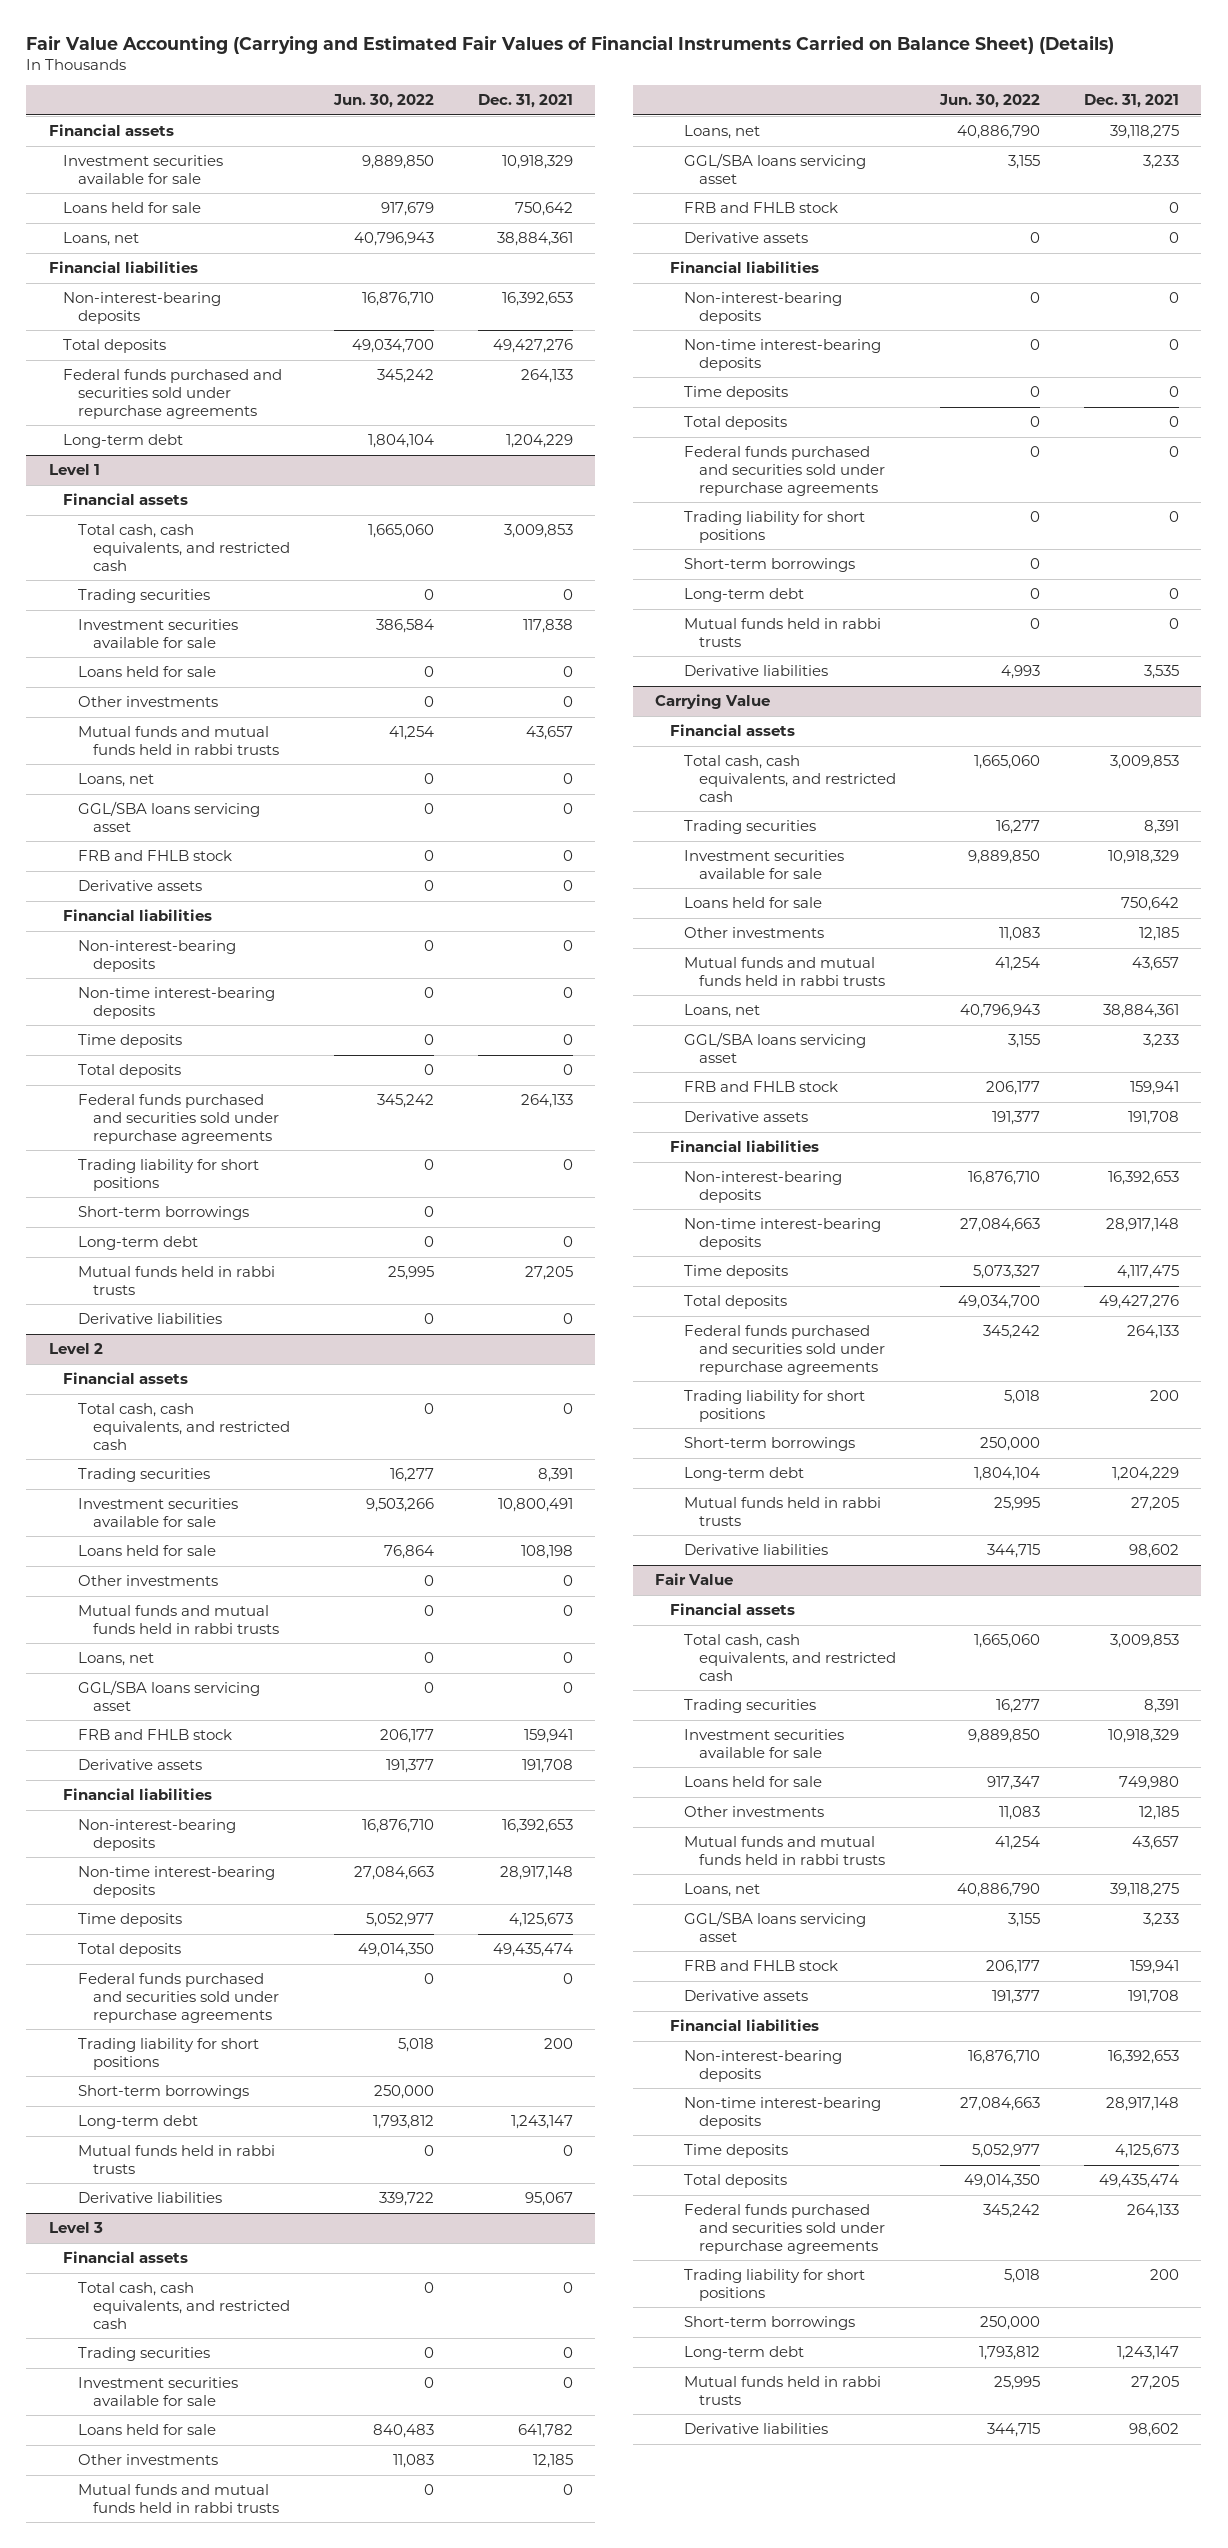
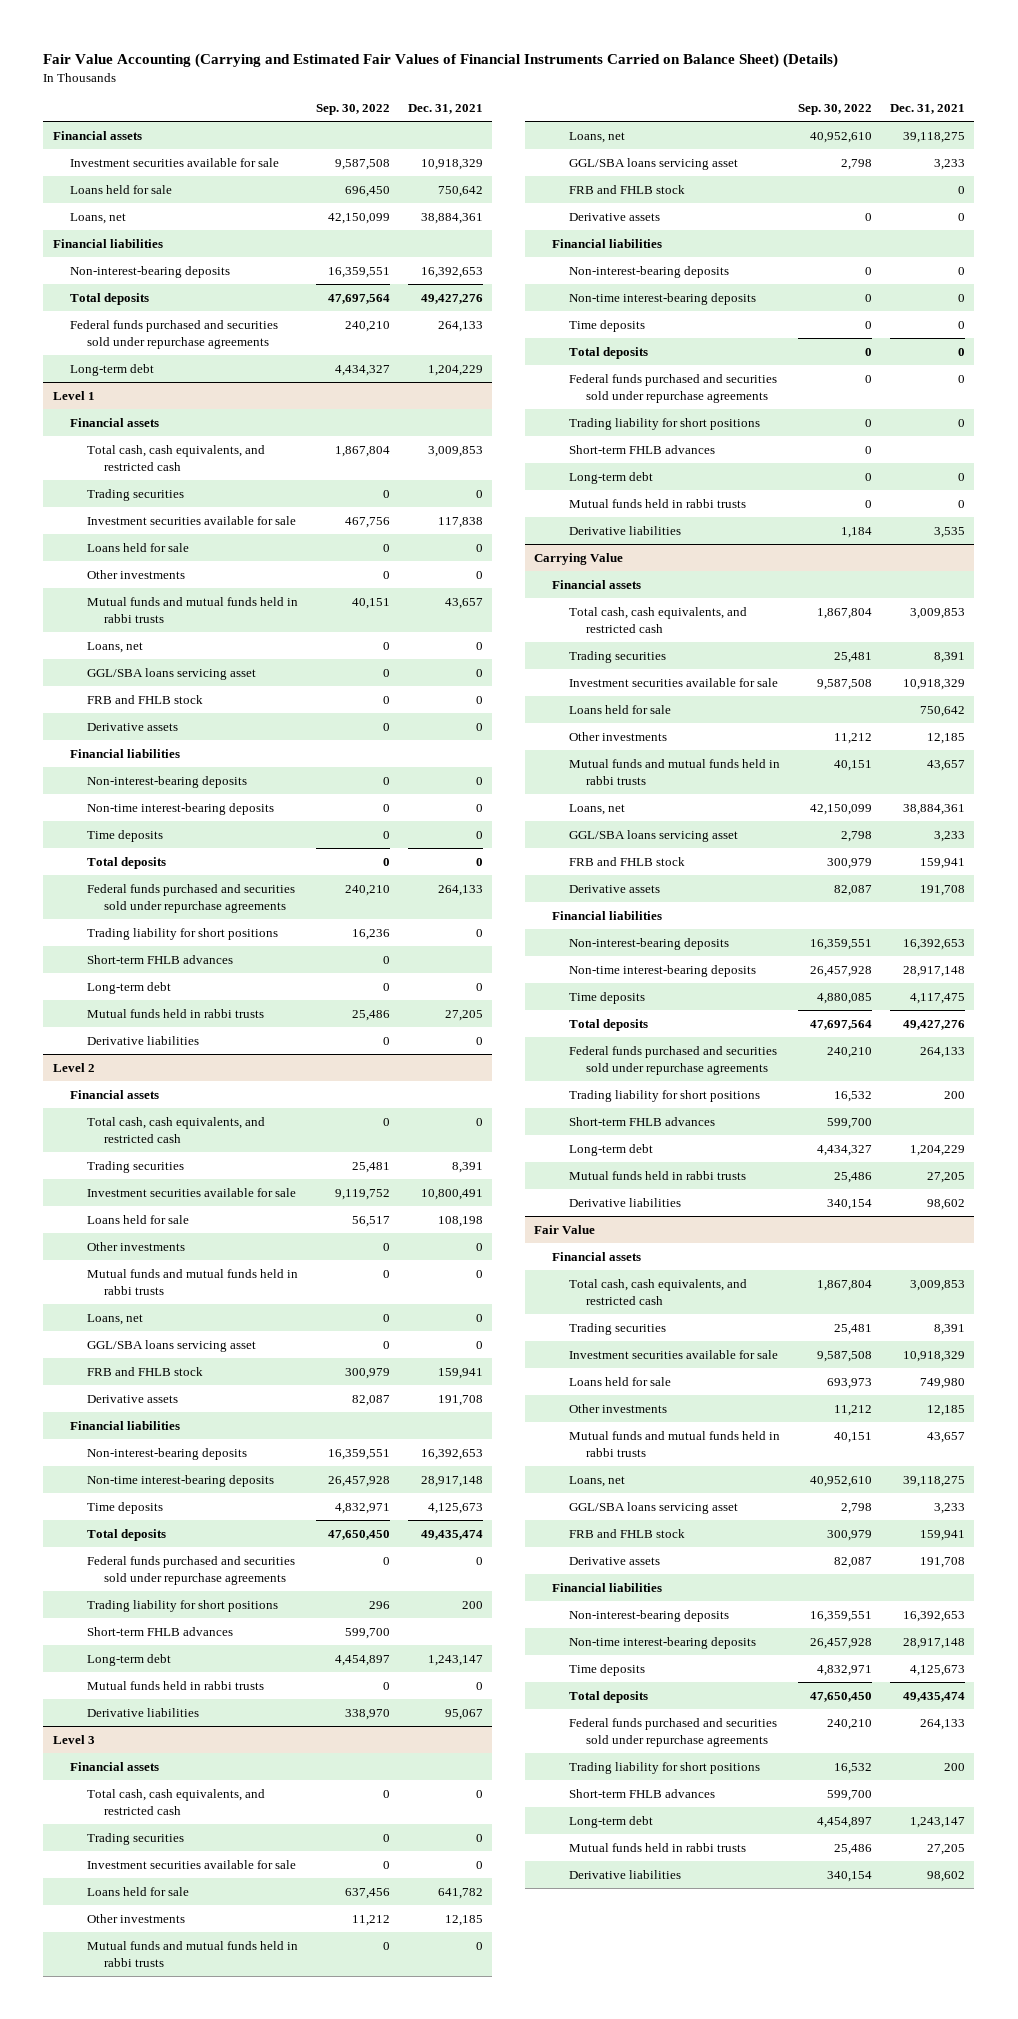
- | Jun. 30, 2022 | Dec. 31, 2021
+ | Sep. 30, 2022 | Dec. 31, 2021
@ Level 1
- Short-term borrowings | 0 |
+ Short-term FHLB advances | 0 |
@ Level 2
- Short-term borrowings | 250,000 |
+ Short-term FHLB advances | 599,700 |
@ Level 3
- Short-term borrowings | 0 |
+ Short-term FHLB advances | 0 |
@ Carrying Value
- Short-term borrowings | 250,000 |
+ Short-term FHLB advances | 599,700 |
@ Fair Value
- Short-term borrowings | 250,000 |
+ Short-term FHLB advances | 599,700 |

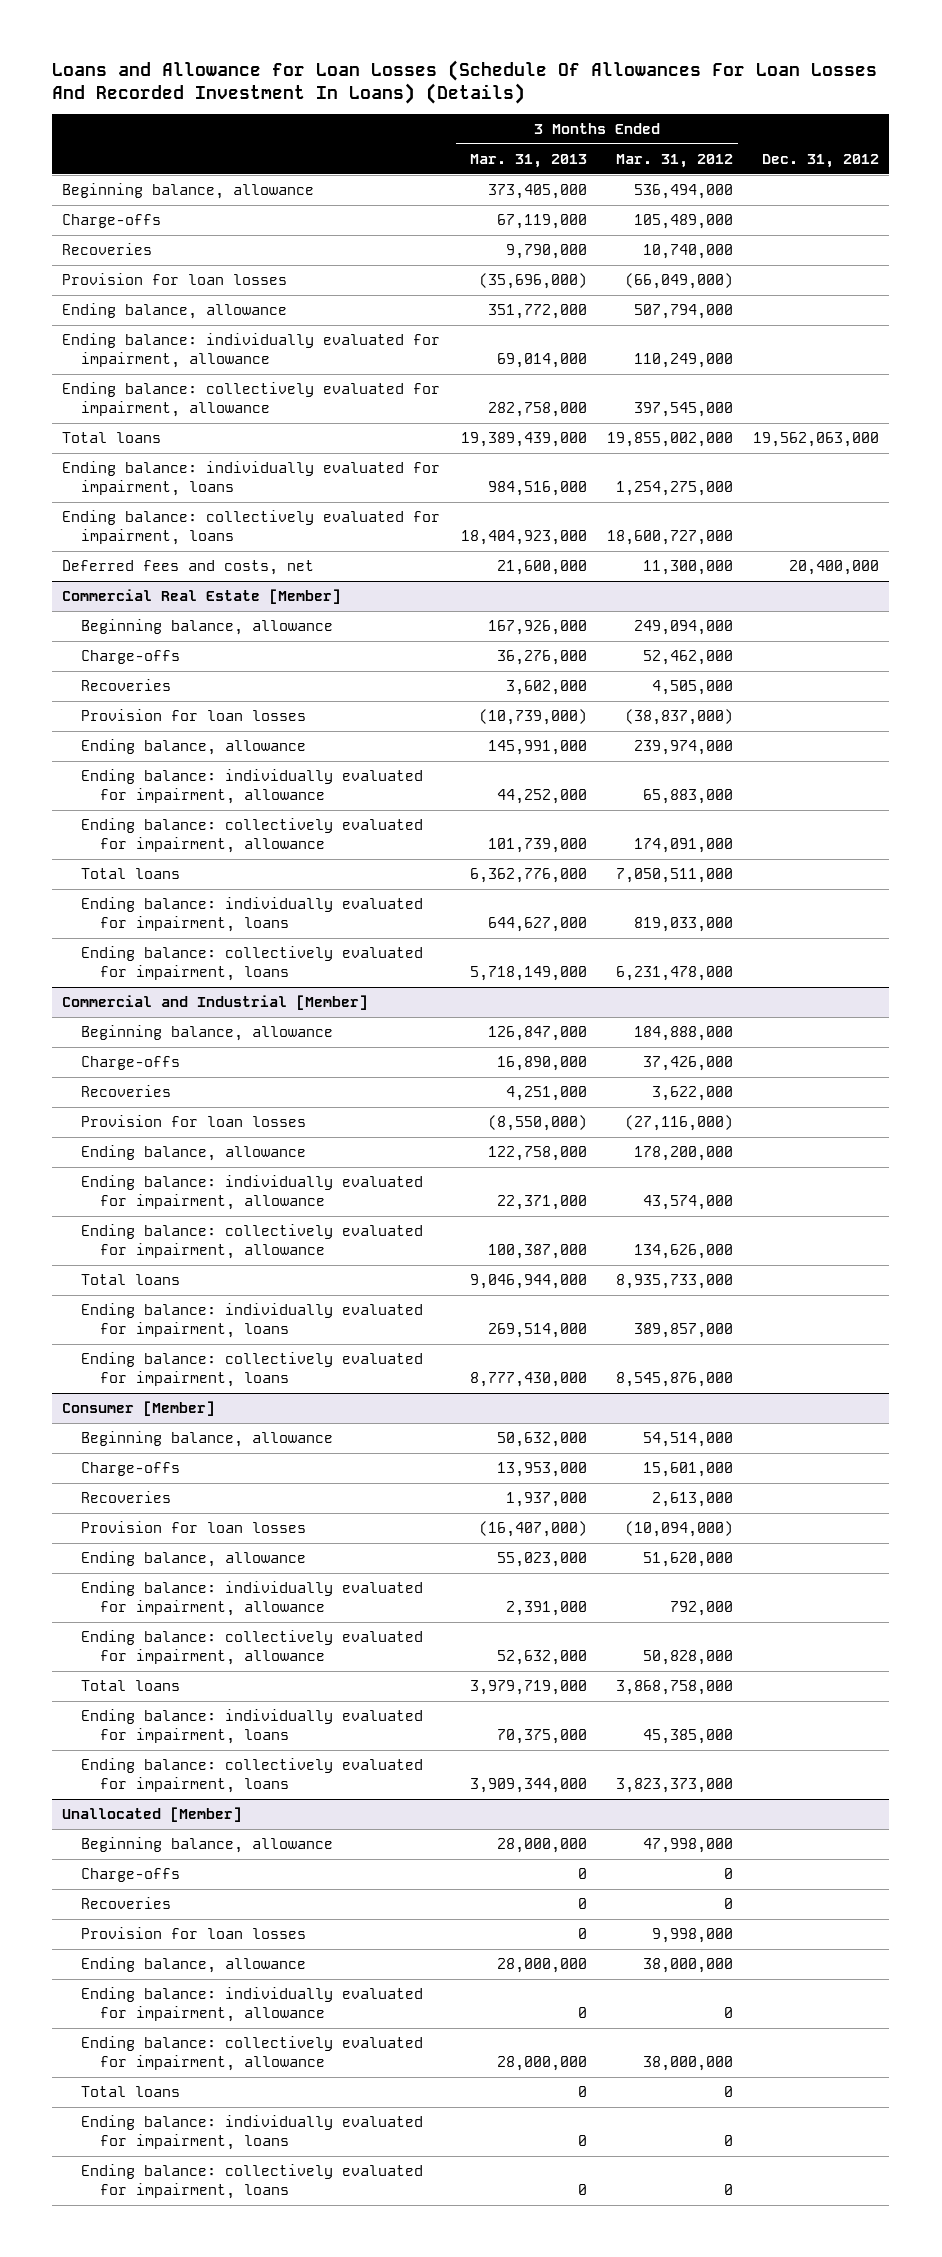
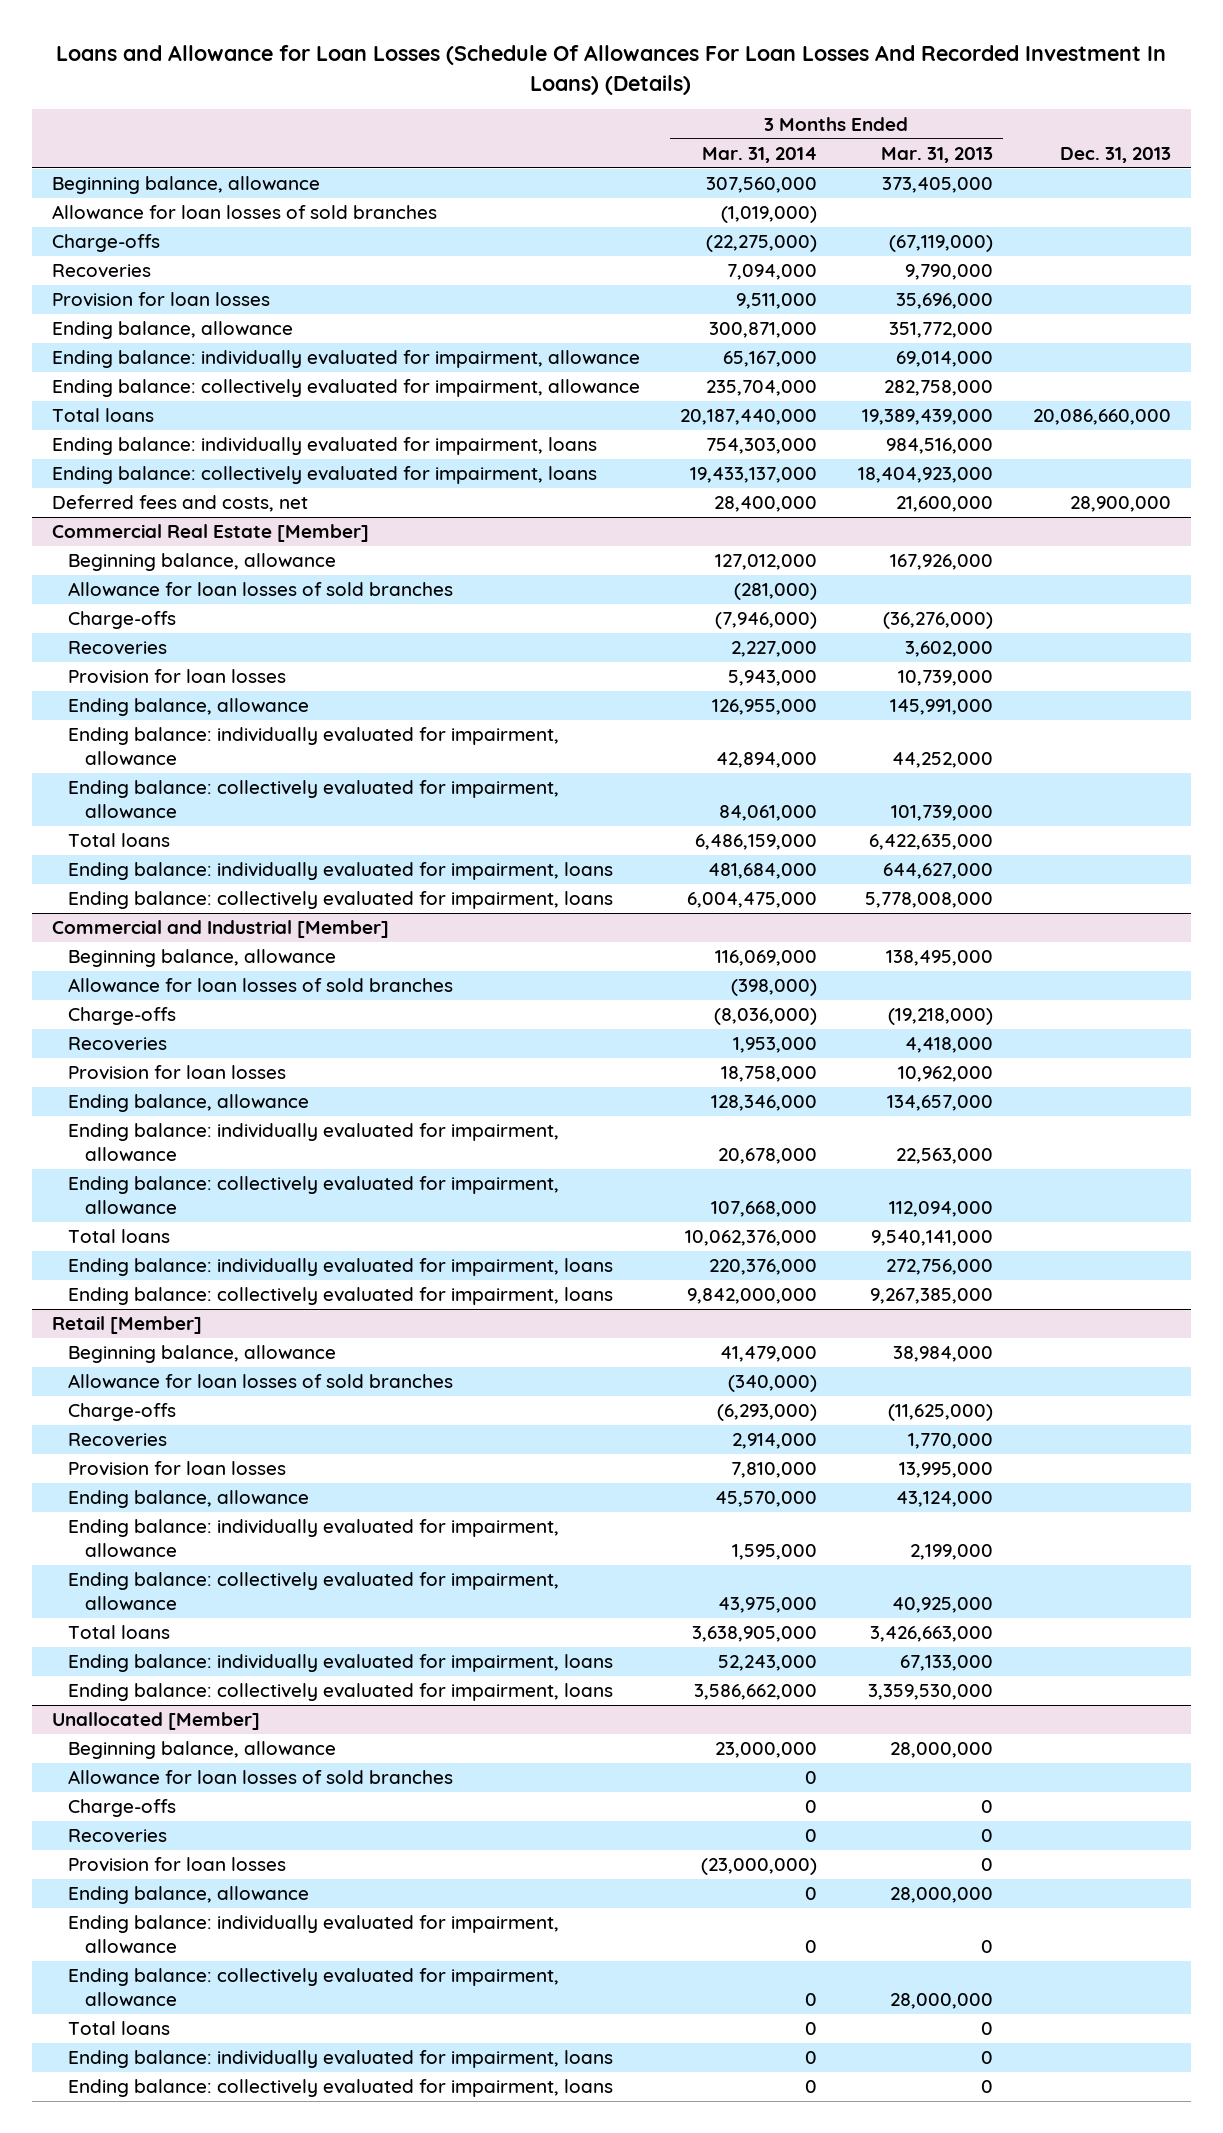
- | 3 Months Ended Mar. 31, 2013 | 3 Months Ended Mar. 31, 2012 | Dec. 31, 2012
+ | 3 Months Ended Mar. 31, 2014 | 3 Months Ended Mar. 31, 2013 | Dec. 31, 2013
- Charge-offs | 67,119,000 | 105,489,000 |
+ Allowance for loan losses of sold branches | (1,019,000) | |
+ Charge-offs | (22,275,000) | (67,119,000) |
- Provision for loan losses | (35,696,000) | (66,049,000) |
+ Provision for loan losses | 9,511,000 | 35,696,000 |
@ Commercial Real Estate [Member]
- Charge-offs | 36,276,000 | 52,462,000 |
+ Allowance for loan losses of sold branches | (281,000) | |
+ Charge-offs | (7,946,000) | (36,276,000) |
- Provision for loan losses | (10,739,000) | (38,837,000) |
+ Provision for loan losses | 5,943,000 | 10,739,000 |
- Total loans | 6,362,776,000 | 7,050,511,000 |
+ Total loans | 6,486,159,000 | 6,422,635,000 |
- Ending balance: collectively evaluated for impairment, loans | 5,718,149,000 | 6,231,478,000 |
+ Ending balance: collectively evaluated for impairment, loans | 6,004,475,000 | 5,778,008,000 |
@ Commercial and Industrial [Member]
- Beginning balance, allowance | 126,847,000 | 184,888,000 |
- Charge-offs | 16,890,000 | 37,426,000 |
- Recoveries | 4,251,000 | 3,622,000 |
- Provision for loan losses | (8,550,000) | (27,116,000) |
- Ending balance, allowance | 122,758,000 | 178,200,000 |
- Ending balance: individually evaluated for impairment, allowance | 22,371,000 | 43,574,000 |
- Ending balance: collectively evaluated for impairment, allowance | 100,387,000 | 134,626,000 |
- Total loans | 9,046,944,000 | 8,935,733,000 |
- Ending balance: individually evaluated for impairment, loans | 269,514,000 | 389,857,000 |
- Ending balance: collectively evaluated for impairment, loans | 8,777,430,000 | 8,545,876,000 |
- Consumer [Member]
- Beginning balance, allowance | 50,632,000 | 54,514,000 |
- Charge-offs | 13,953,000 | 15,601,000 |
- Recoveries | 1,937,000 | 2,613,000 |
- Provision for loan losses | (16,407,000) | (10,094,000) |
- Ending balance, allowance | 55,023,000 | 51,620,000 |
- Ending balance: individually evaluated for impairment, allowance | 2,391,000 | 792,000 |
- Ending balance: collectively evaluated for impairment, allowance | 52,632,000 | 50,828,000 |
- Total loans | 3,979,719,000 | 3,868,758,000 |
- Ending balance: individually evaluated for impairment, loans | 70,375,000 | 45,385,000 |
- Ending balance: collectively evaluated for impairment, loans | 3,909,344,000 | 3,823,373,000 |
@ Commercial and Industrial [Member]
+ Beginning balance, allowance | 116,069,000 | 138,495,000 |
+ Allowance for loan losses of sold branches | (398,000) | |
+ Charge-offs | (8,036,000) | (19,218,000) |
+ Recoveries | 1,953,000 | 4,418,000 |
+ Provision for loan losses | 18,758,000 | 10,962,000 |
+ Ending balance, allowance | 128,346,000 | 134,657,000 |
+ Ending balance: individually evaluated for impairment, allowance | 20,678,000 | 22,563,000 |
+ Ending balance: collectively evaluated for impairment, allowance | 107,668,000 | 112,094,000 |
+ Total loans | 10,062,376,000 | 9,540,141,000 |
+ Ending balance: individually evaluated for impairment, loans | 220,376,000 | 272,756,000 |
+ Ending balance: collectively evaluated for impairment, loans | 9,842,000,000 | 9,267,385,000 |
+ Retail [Member]
+ Beginning balance, allowance | 41,479,000 | 38,984,000 |
+ Allowance for loan losses of sold branches | (340,000) | |
+ Charge-offs | (6,293,000) | (11,625,000) |
+ Recoveries | 2,914,000 | 1,770,000 |
+ Provision for loan losses | 7,810,000 | 13,995,000 |
+ Ending balance, allowance | 45,570,000 | 43,124,000 |
+ Ending balance: individually evaluated for impairment, allowance | 1,595,000 | 2,199,000 |
+ Ending balance: collectively evaluated for impairment, allowance | 43,975,000 | 40,925,000 |
+ Total loans | 3,638,905,000 | 3,426,663,000 |
+ Ending balance: individually evaluated for impairment, loans | 52,243,000 | 67,133,000 |
+ Ending balance: collectively evaluated for impairment, loans | 3,586,662,000 | 3,359,530,000 |
@ Unallocated [Member]
+ Allowance for loan losses of sold branches | 0 | |

